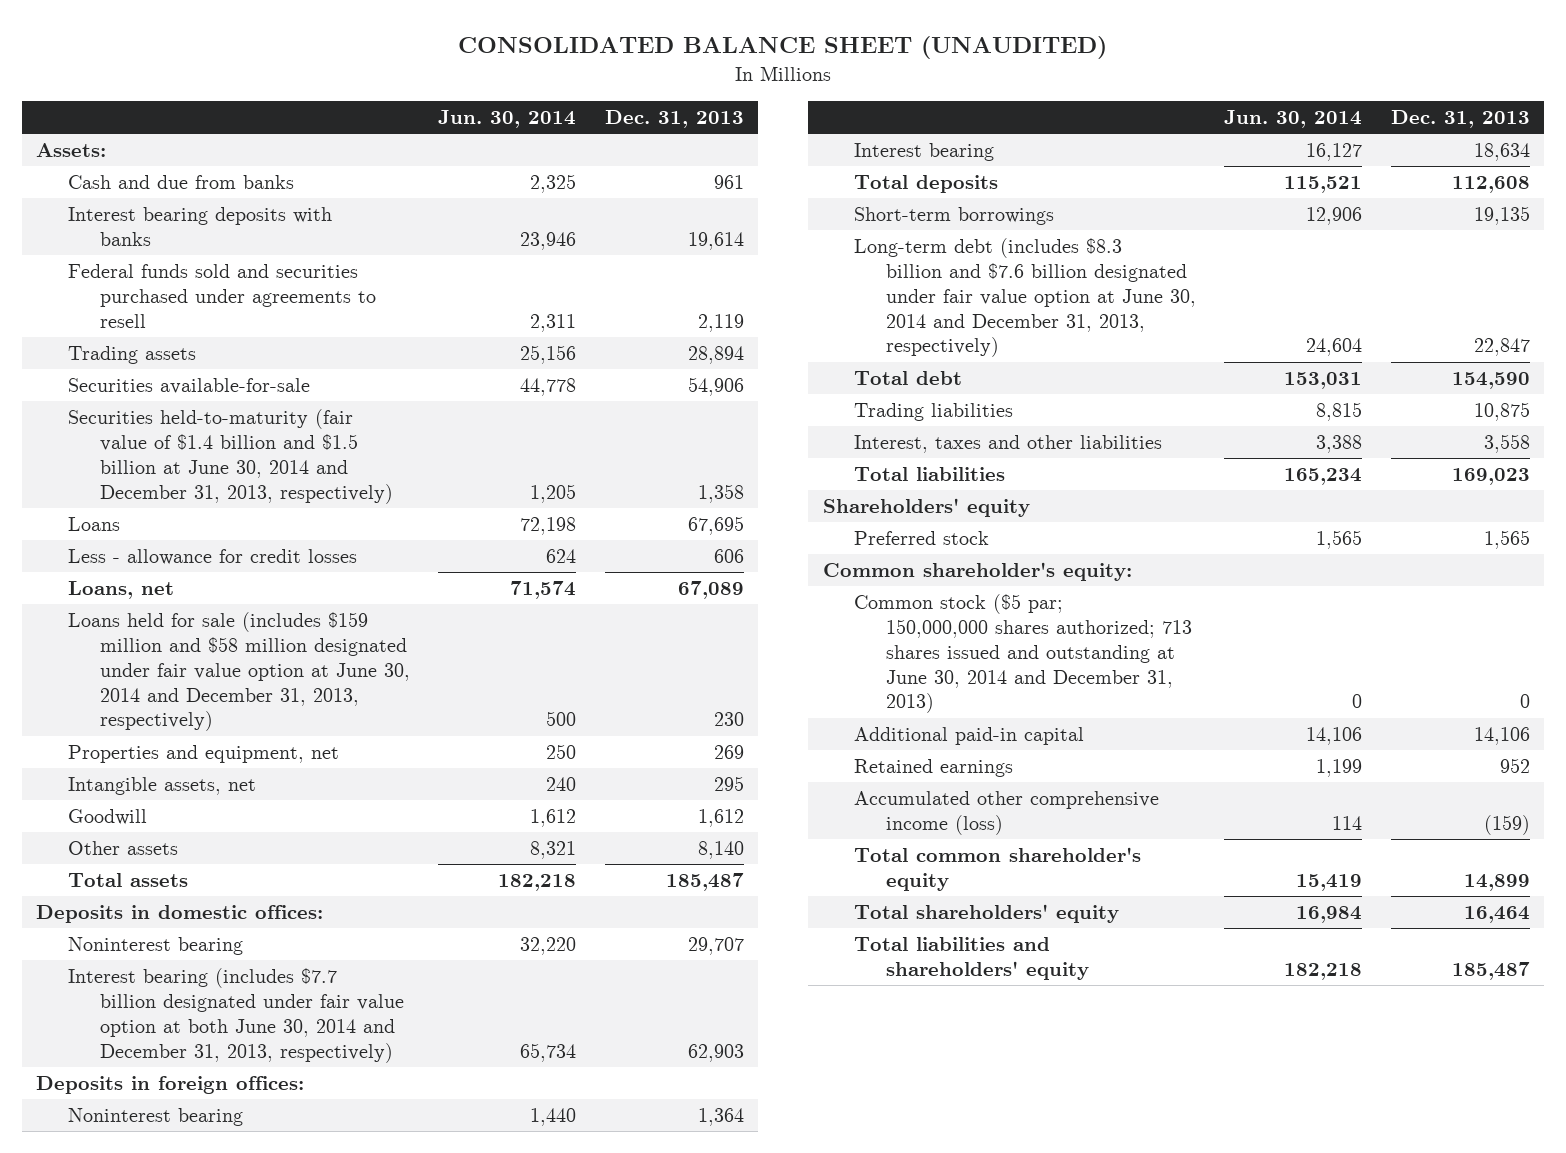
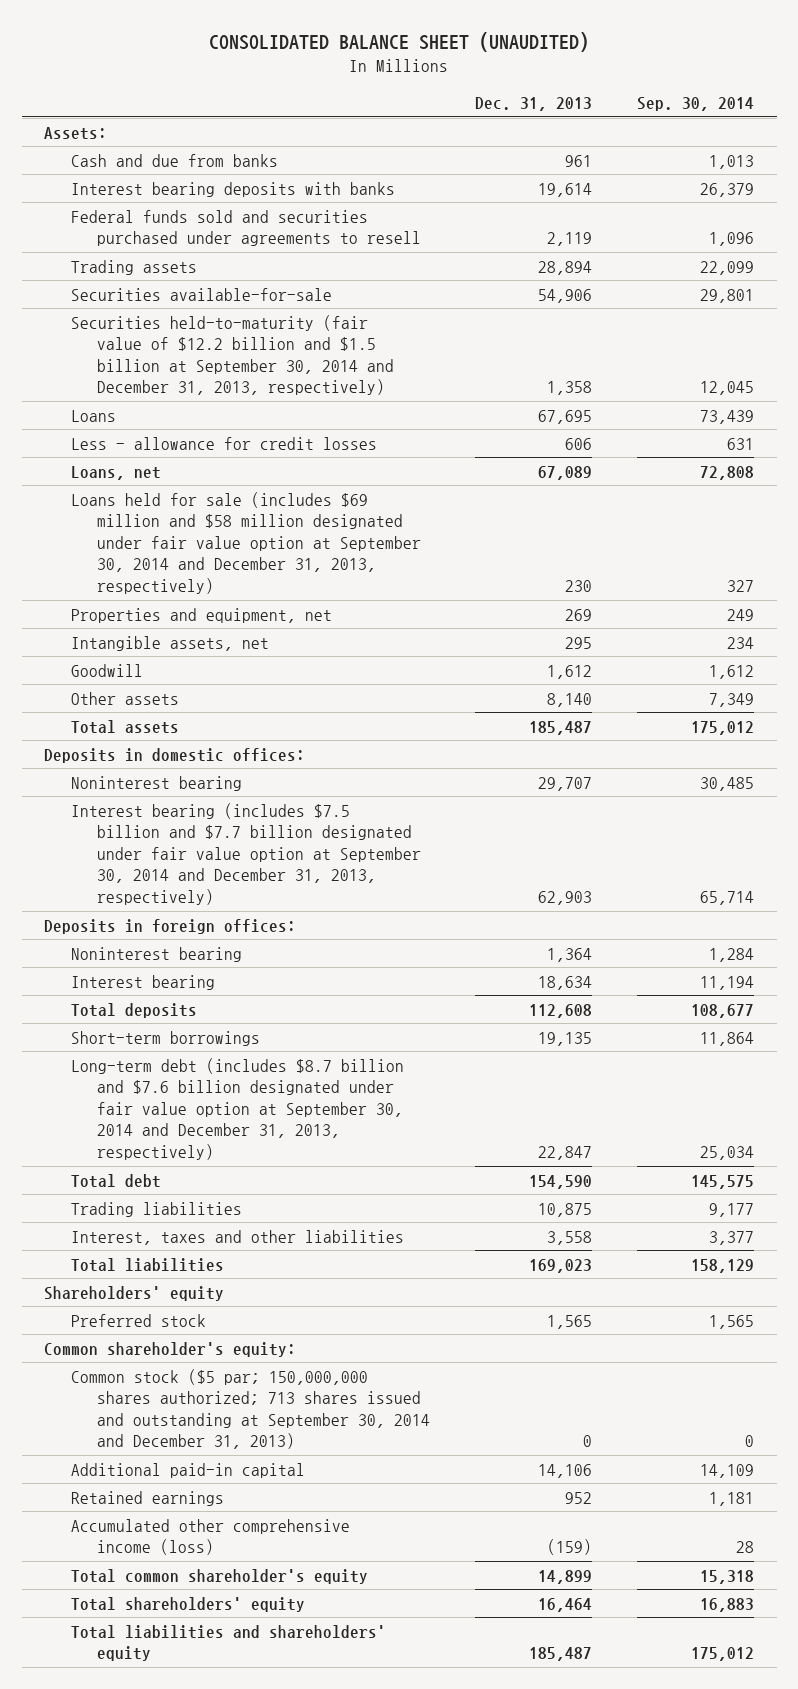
- | Jun. 30, 2014 | Dec. 31, 2013
+ | Dec. 31, 2013 | Sep. 30, 2014
- Securities held-to-maturity (fair value of $1.4 billion and $1.5 billion at June 30, 2014 and December 31, 2013, respectively) | 1,205 | 1,358
+ Securities held-to-maturity (fair value of $12.2 billion and $1.5 billion at September 30, 2014 and December 31, 2013, respectively) | 1,358 | 12,045
- Loans held for sale (includes $159 million and $58 million designated under fair value option at June 30, 2014 and December 31, 2013, respectively) | 500 | 230
+ Loans held for sale (includes $69 million and $58 million designated under fair value option at September 30, 2014 and December 31, 2013, respectively) | 230 | 327
- Interest bearing (includes $7.7 billion designated under fair value option at both June 30, 2014 and December 31, 2013, respectively) | 65,734 | 62,903
+ Interest bearing (includes $7.5 billion and $7.7 billion designated under fair value option at September 30, 2014 and December 31, 2013, respectively) | 62,903 | 65,714
- Long-term debt (includes $8.3 billion and $7.6 billion designated under fair value option at June 30, 2014 and December 31, 2013, respectively) | 24,604 | 22,847
+ Long-term debt (includes $8.7 billion and $7.6 billion designated under fair value option at September 30, 2014 and December 31, 2013, respectively) | 22,847 | 25,034
- Common stock ($5 par; 150,000,000 shares authorized; 713 shares issued and outstanding at June 30, 2014 and December 31, 2013) | 0 | 0
+ Common stock ($5 par; 150,000,000 shares authorized; 713 shares issued and outstanding at September 30, 2014 and December 31, 2013) | 0 | 0

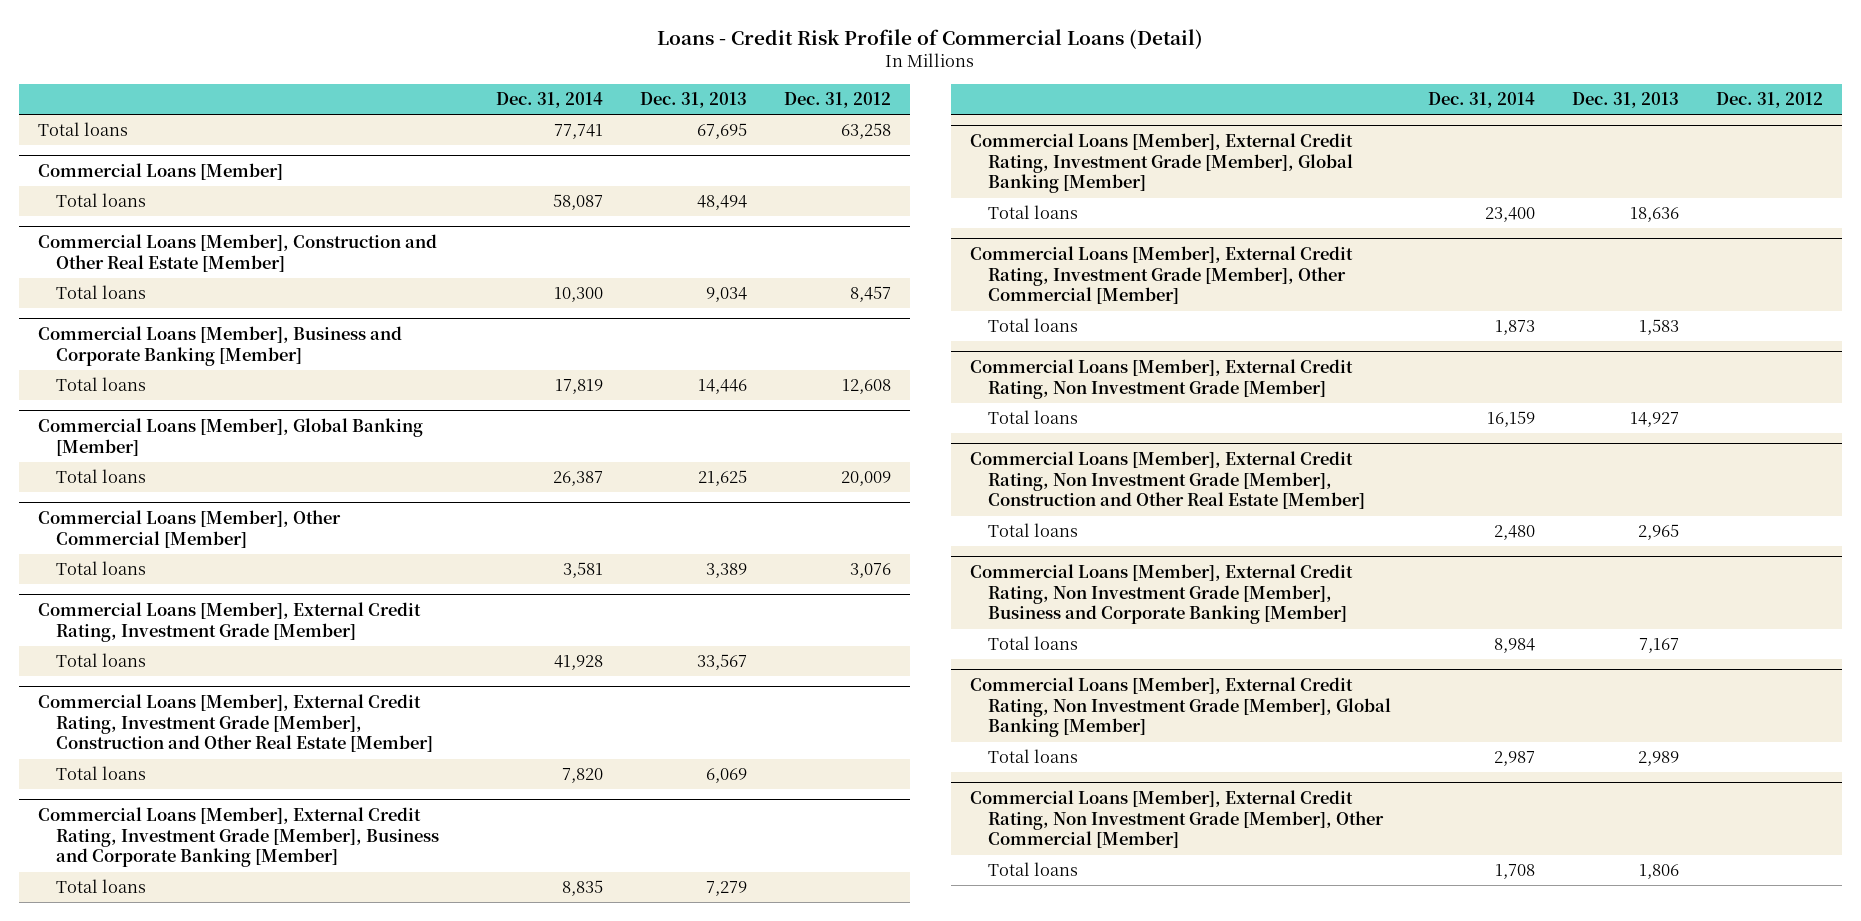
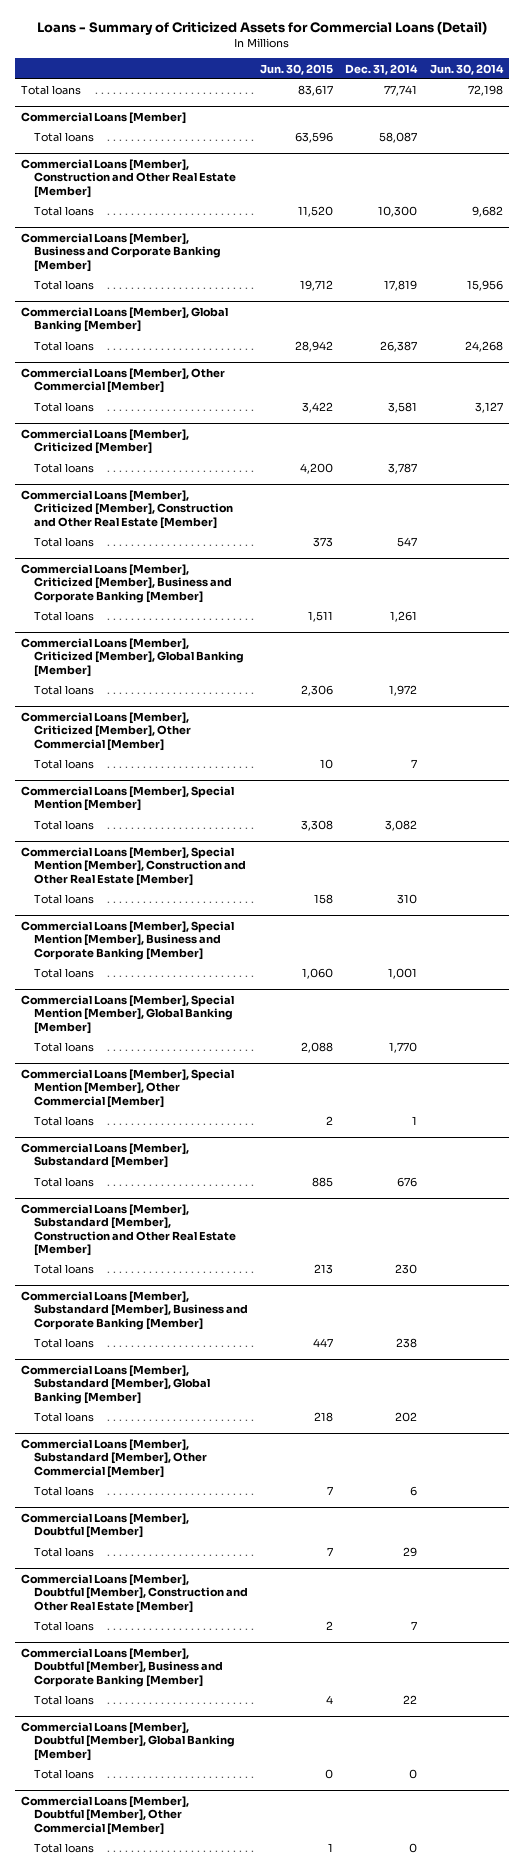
- Loans - Credit Risk Profile of Commercial Loans (Detail)
+ Loans - Summary of Criticized Assets for Commercial Loans (Detail)
- | Dec. 31, 2014 | Dec. 31, 2013 | Dec. 31, 2012
+ | Jun. 30, 2015 | Dec. 31, 2014 | Jun. 30, 2014
- Commercial Loans [Member], External Credit Rating, Investment Grade [Member]
- Total loans | 41,928 | 33,567 |
- Commercial Loans [Member], External Credit Rating, Investment Grade [Member], Construction and Other Real Estate [Member]
- Total loans | 7,820 | 6,069 |
- Commercial Loans [Member], External Credit Rating, Investment Grade [Member], Business and Corporate Banking [Member]
- Total loans | 8,835 | 7,279 |
- Commercial Loans [Member], External Credit Rating, Investment Grade [Member], Global Banking [Member]
- Total loans | 23,400 | 18,636 |
- Commercial Loans [Member], External Credit Rating, Investment Grade [Member], Other Commercial [Member]
- Total loans | 1,873 | 1,583 |
- Commercial Loans [Member], External Credit Rating, Non Investment Grade [Member]
- Total loans | 16,159 | 14,927 |
- Commercial Loans [Member], External Credit Rating, Non Investment Grade [Member], Construction and Other Real Estate [Member]
- Total loans | 2,480 | 2,965 |
- Commercial Loans [Member], External Credit Rating, Non Investment Grade [Member], Business and Corporate Banking [Member]
- Total loans | 8,984 | 7,167 |
- Commercial Loans [Member], External Credit Rating, Non Investment Grade [Member], Global Banking [Member]
- Total loans | 2,987 | 2,989 |
- Commercial Loans [Member], External Credit Rating, Non Investment Grade [Member], Other Commercial [Member]
- Total loans | 1,708 | 1,806 |
+ Commercial Loans [Member], Criticized [Member]
+ Total loans | 4,200 | 3,787 |
+ Commercial Loans [Member], Criticized [Member], Construction and Other Real Estate [Member]
+ Total loans | 373 | 547 |
+ Commercial Loans [Member], Criticized [Member], Business and Corporate Banking [Member]
+ Total loans | 1,511 | 1,261 |
+ Commercial Loans [Member], Criticized [Member], Global Banking [Member]
+ Total loans | 2,306 | 1,972 |
+ Commercial Loans [Member], Criticized [Member], Other Commercial [Member]
+ Total loans | 10 | 7 |
+ Commercial Loans [Member], Special Mention [Member]
+ Total loans | 3,308 | 3,082 |
+ Commercial Loans [Member], Special Mention [Member], Construction and Other Real Estate [Member]
+ Total loans | 158 | 310 |
+ Commercial Loans [Member], Special Mention [Member], Business and Corporate Banking [Member]
+ Total loans | 1,060 | 1,001 |
+ Commercial Loans [Member], Special Mention [Member], Global Banking [Member]
+ Total loans | 2,088 | 1,770 |
+ Commercial Loans [Member], Special Mention [Member], Other Commercial [Member]
+ Total loans | 2 | 1 |
+ Commercial Loans [Member], Substandard [Member]
+ Total loans | 885 | 676 |
+ Commercial Loans [Member], Substandard [Member], Construction and Other Real Estate [Member]
+ Total loans | 213 | 230 |
+ Commercial Loans [Member], Substandard [Member], Business and Corporate Banking [Member]
+ Total loans | 447 | 238 |
+ Commercial Loans [Member], Substandard [Member], Global Banking [Member]
+ Total loans | 218 | 202 |
+ Commercial Loans [Member], Substandard [Member], Other Commercial [Member]
+ Total loans | 7 | 6 |
+ Commercial Loans [Member], Doubtful [Member]
+ Total loans | 7 | 29 |
+ Commercial Loans [Member], Doubtful [Member], Construction and Other Real Estate [Member]
+ Total loans | 2 | 7 |
+ Commercial Loans [Member], Doubtful [Member], Business and Corporate Banking [Member]
+ Total loans | 4 | 22 |
+ Commercial Loans [Member], Doubtful [Member], Global Banking [Member]
+ Total loans | 0 | 0 |
+ Commercial Loans [Member], Doubtful [Member], Other Commercial [Member]
+ Total loans | 1 | 0 |

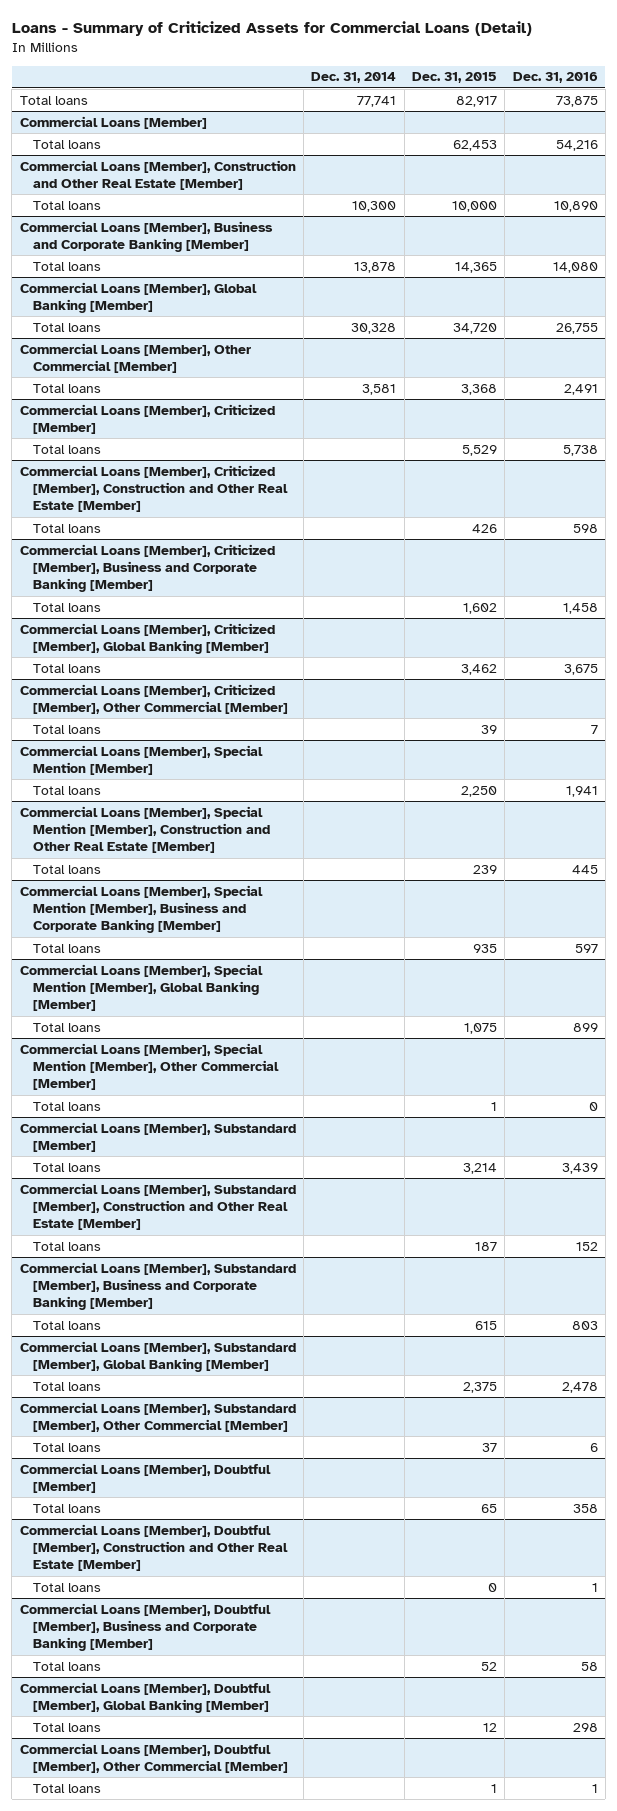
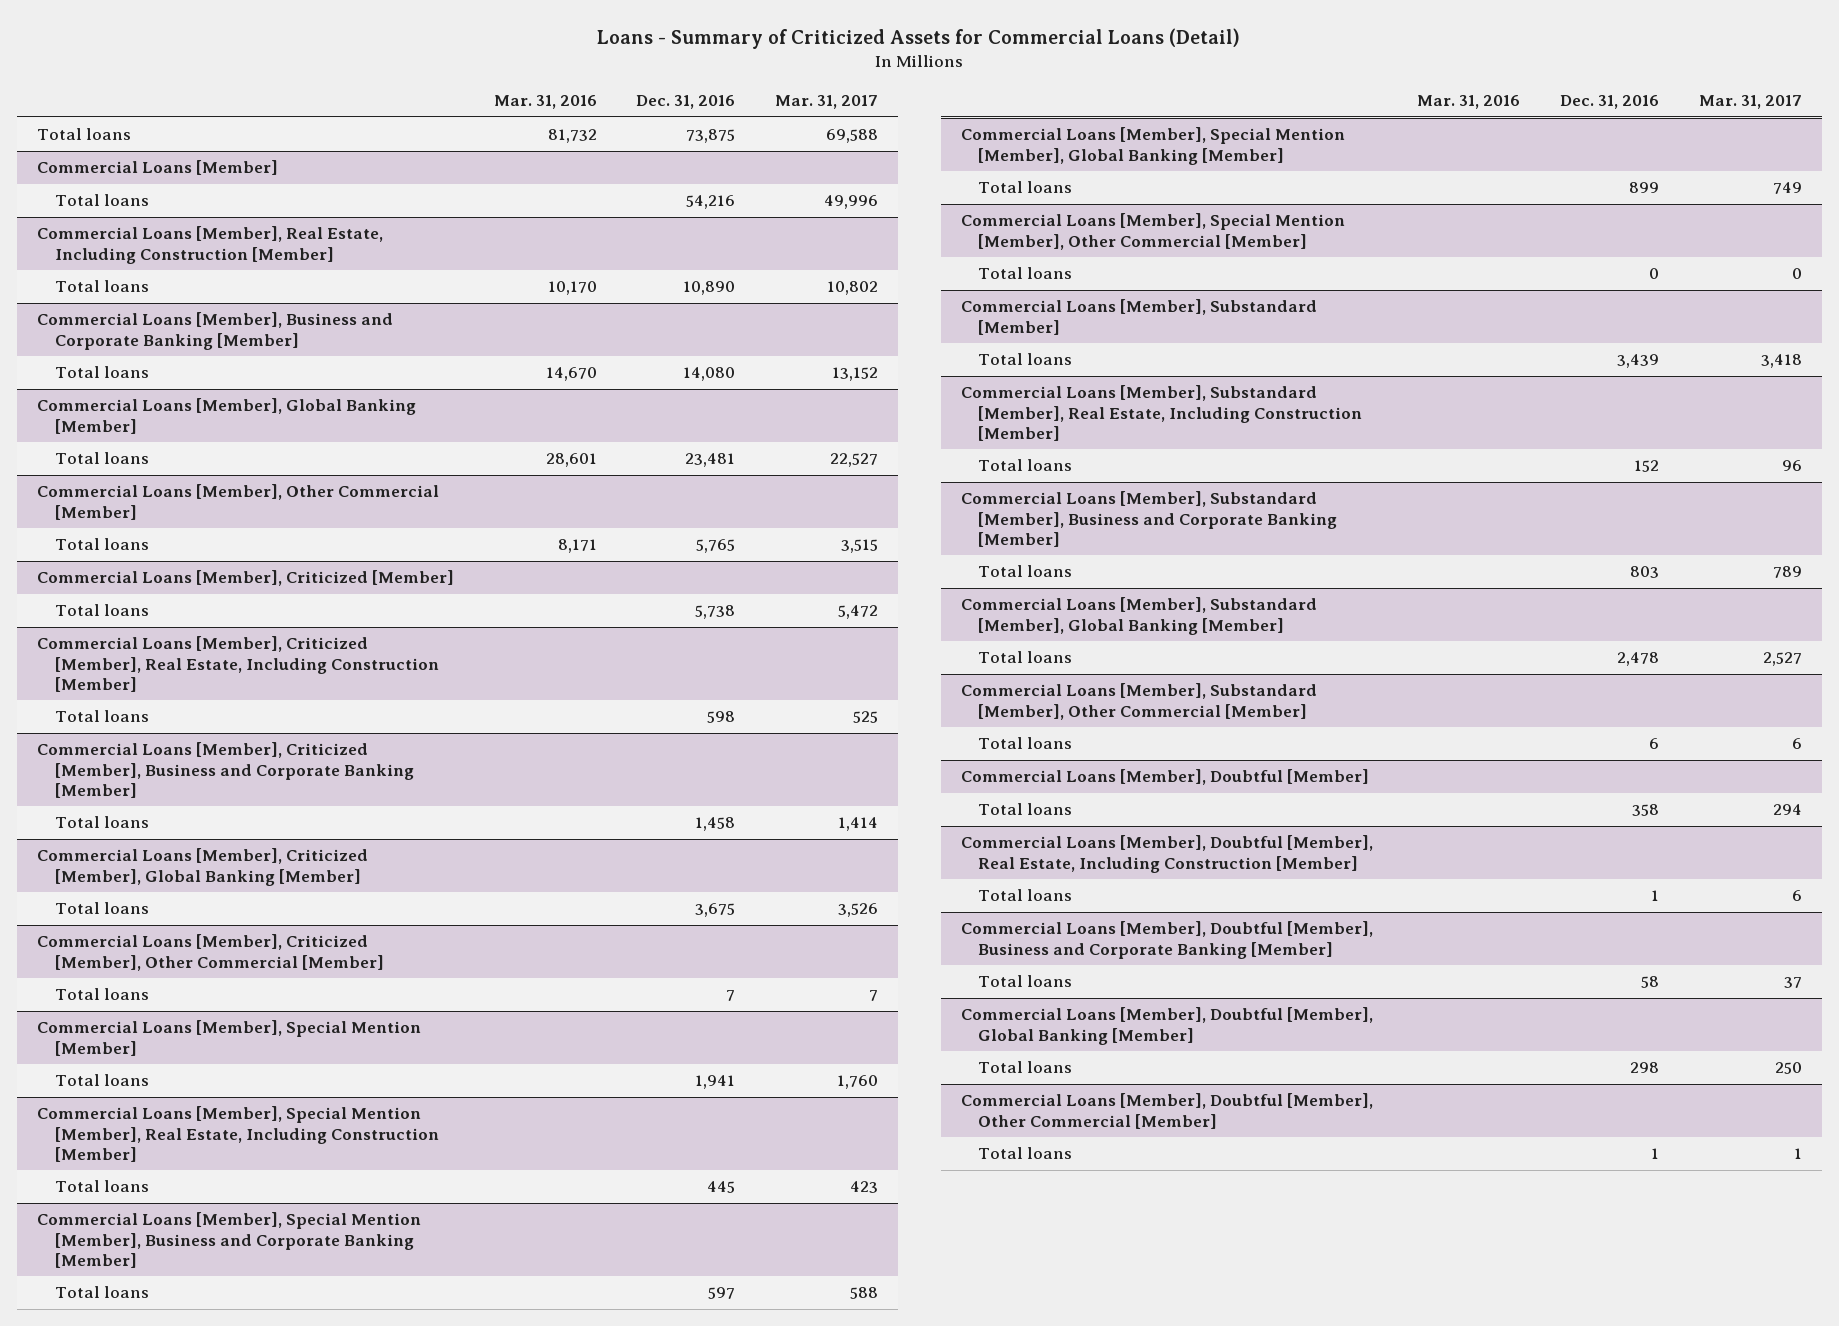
- | Dec. 31, 2014 | Dec. 31, 2015 | Dec. 31, 2016
+ | Mar. 31, 2016 | Dec. 31, 2016 | Mar. 31, 2017
- Commercial Loans [Member], Construction and Other Real Estate [Member]
+ Commercial Loans [Member], Real Estate, Including Construction [Member]
@ Commercial Loans [Member], Global Banking [Member]
- Total loans | 30,328 | 34,720 | 26,755
+ Total loans | 28,601 | 23,481 | 22,527
@ Commercial Loans [Member], Other Commercial [Member]
- Total loans | 3,581 | 3,368 | 2,491
+ Total loans | 8,171 | 5,765 | 3,515
- Commercial Loans [Member], Criticized [Member], Construction and Other Real Estate [Member]
+ Commercial Loans [Member], Criticized [Member], Real Estate, Including Construction [Member]
- Commercial Loans [Member], Special Mention [Member], Construction and Other Real Estate [Member]
+ Commercial Loans [Member], Special Mention [Member], Real Estate, Including Construction [Member]
- Commercial Loans [Member], Substandard [Member], Construction and Other Real Estate [Member]
+ Commercial Loans [Member], Substandard [Member], Real Estate, Including Construction [Member]
- Commercial Loans [Member], Doubtful [Member], Construction and Other Real Estate [Member]
+ Commercial Loans [Member], Doubtful [Member], Real Estate, Including Construction [Member]

